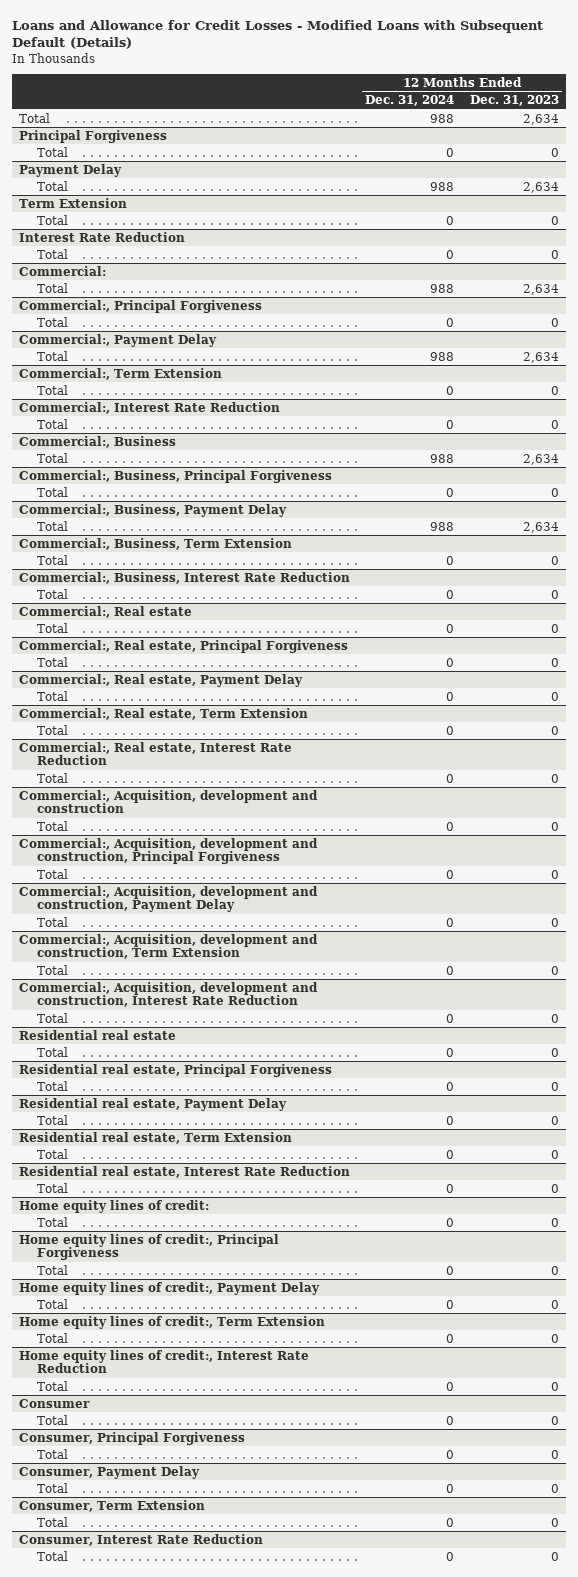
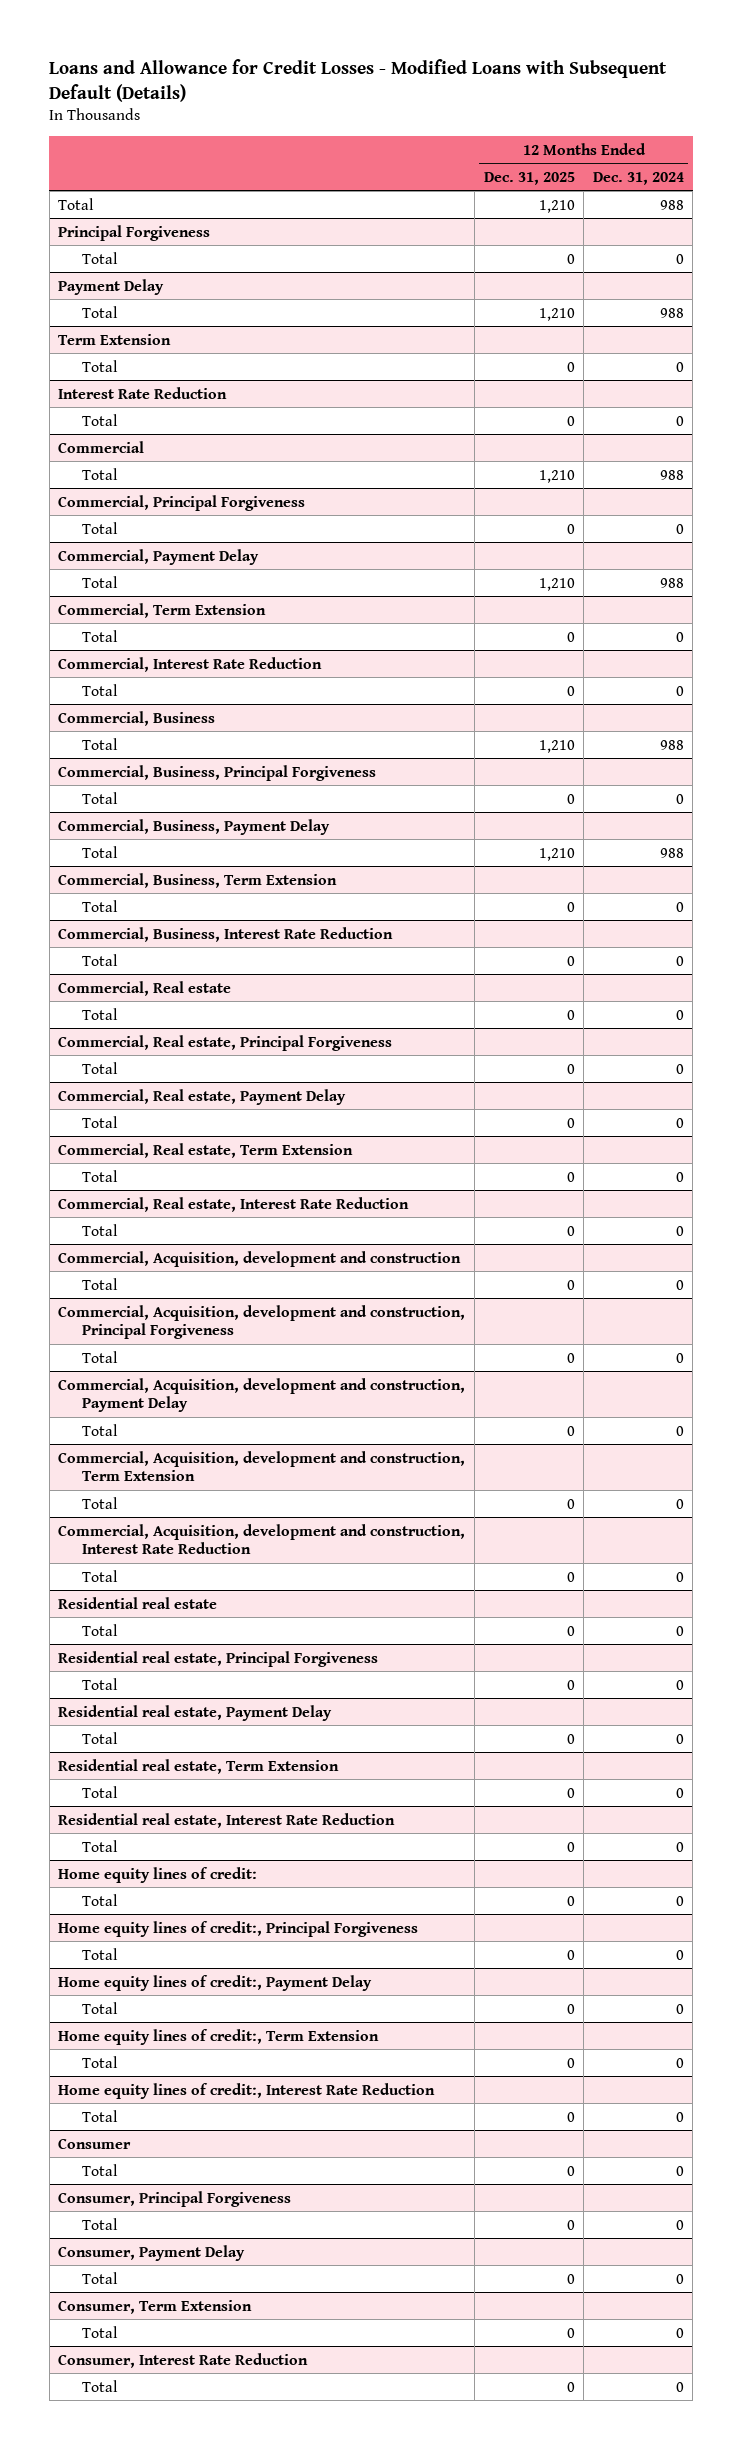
- | 12 Months Ended Dec. 31, 2024 | 12 Months Ended Dec. 31, 2023
+ | 12 Months Ended Dec. 31, 2025 | 12 Months Ended Dec. 31, 2024
- Commercial:
+ Commercial
- Commercial:, Principal Forgiveness
+ Commercial, Principal Forgiveness
- Commercial:, Payment Delay
+ Commercial, Payment Delay
- Commercial:, Term Extension
+ Commercial, Term Extension
- Commercial:, Interest Rate Reduction
+ Commercial, Interest Rate Reduction
- Commercial:, Business
+ Commercial, Business
- Commercial:, Business, Principal Forgiveness
+ Commercial, Business, Principal Forgiveness
- Commercial:, Business, Payment Delay
+ Commercial, Business, Payment Delay
- Commercial:, Business, Term Extension
+ Commercial, Business, Term Extension
- Commercial:, Business, Interest Rate Reduction
+ Commercial, Business, Interest Rate Reduction
- Commercial:, Real estate
+ Commercial, Real estate
- Commercial:, Real estate, Principal Forgiveness
+ Commercial, Real estate, Principal Forgiveness
- Commercial:, Real estate, Payment Delay
+ Commercial, Real estate, Payment Delay
- Commercial:, Real estate, Term Extension
+ Commercial, Real estate, Term Extension
- Commercial:, Real estate, Interest Rate Reduction
+ Commercial, Real estate, Interest Rate Reduction
- Commercial:, Acquisition, development and construction
+ Commercial, Acquisition, development and construction
- Commercial:, Acquisition, development and construction, Principal Forgiveness
+ Commercial, Acquisition, development and construction, Principal Forgiveness
- Commercial:, Acquisition, development and construction, Payment Delay
+ Commercial, Acquisition, development and construction, Payment Delay
- Commercial:, Acquisition, development and construction, Term Extension
+ Commercial, Acquisition, development and construction, Term Extension
- Commercial:, Acquisition, development and construction, Interest Rate Reduction
+ Commercial, Acquisition, development and construction, Interest Rate Reduction

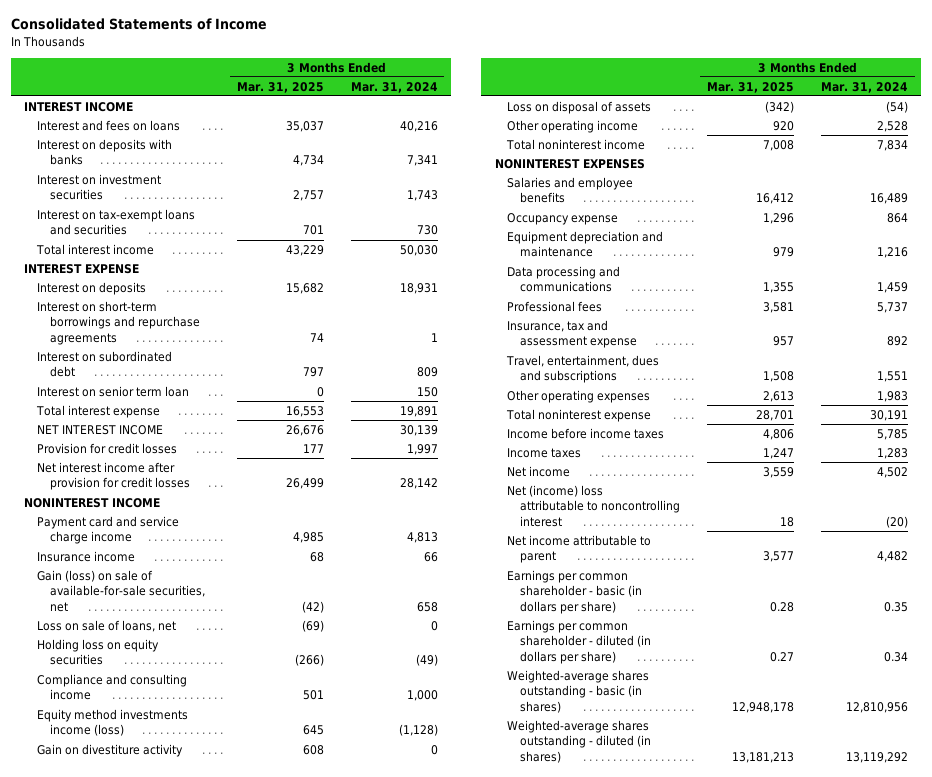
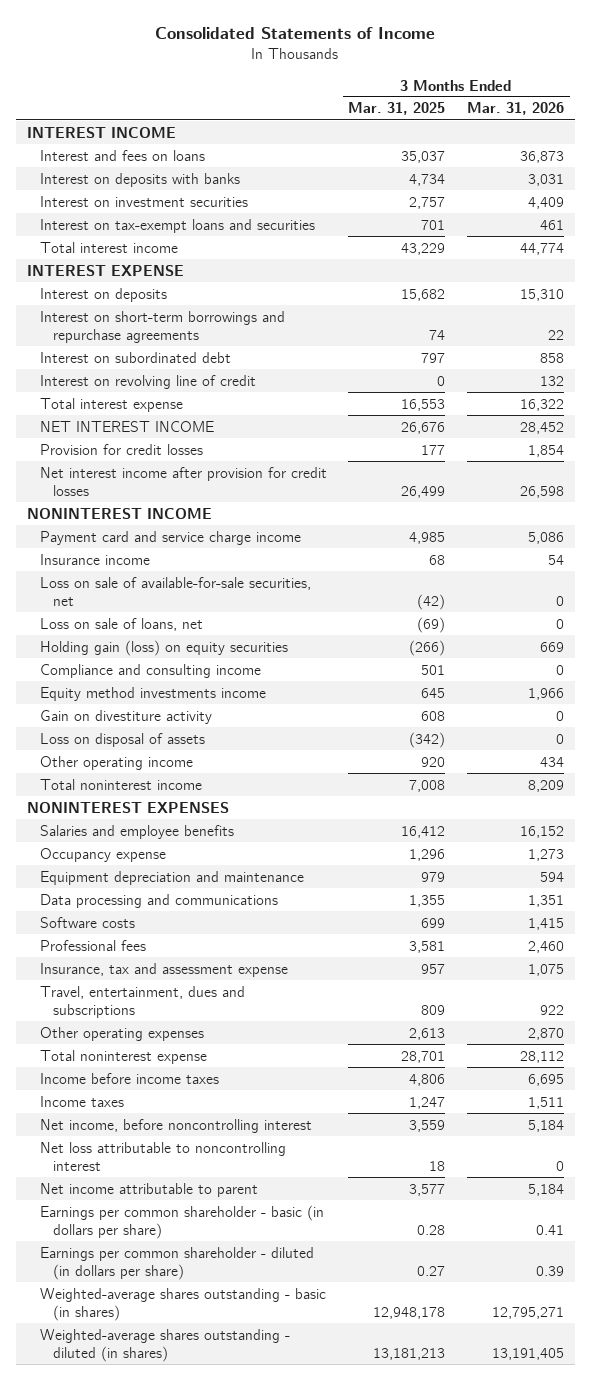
- | 3 Months Ended Mar. 31, 2025 | 3 Months Ended Mar. 31, 2024
+ | 3 Months Ended Mar. 31, 2025 | 3 Months Ended Mar. 31, 2026
- Interest on senior term loan | 0 | 150
+ Interest on revolving line of credit | 0 | 132
- Gain (loss) on sale of available-for-sale securities, net | (42) | 658
+ Loss on sale of available-for-sale securities, net | (42) | 0
- Holding loss on equity securities | (266) | (49)
+ Holding gain (loss) on equity securities | (266) | 669
- Equity method investments income (loss) | 645 | (1,128)
+ Equity method investments income | 645 | 1,966
+ Software costs | 699 | 1,415
- Travel, entertainment, dues and subscriptions | 1,508 | 1,551
+ Travel, entertainment, dues and subscriptions | 809 | 922
- Net income | 3,559 | 4,502
- Net (income) loss attributable to noncontrolling interest | 18 | (20)
+ Net income, before noncontrolling interest | 3,559 | 5,184
+ Net loss attributable to noncontrolling interest | 18 | 0

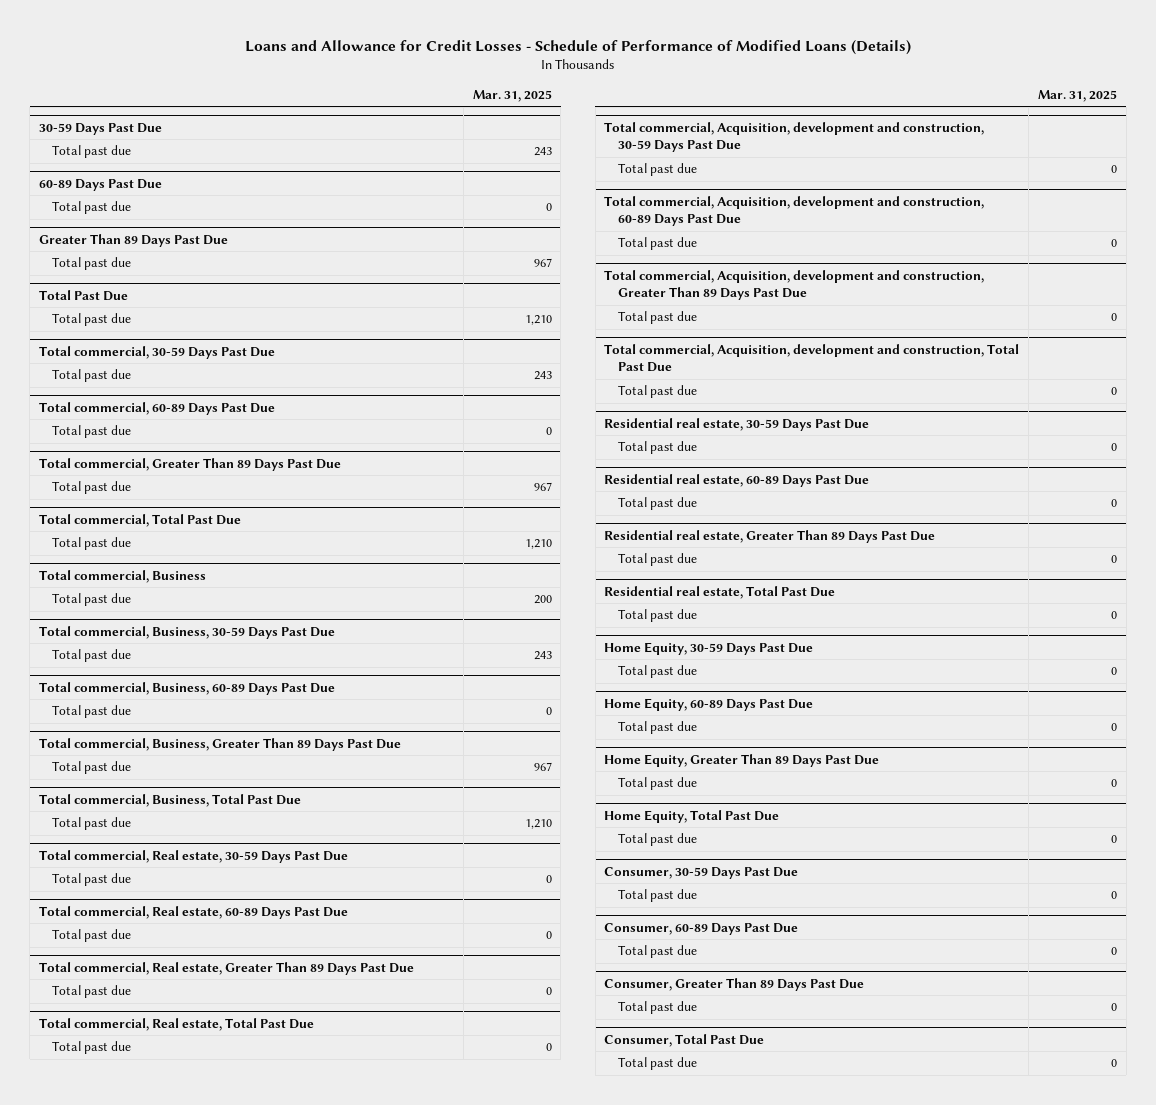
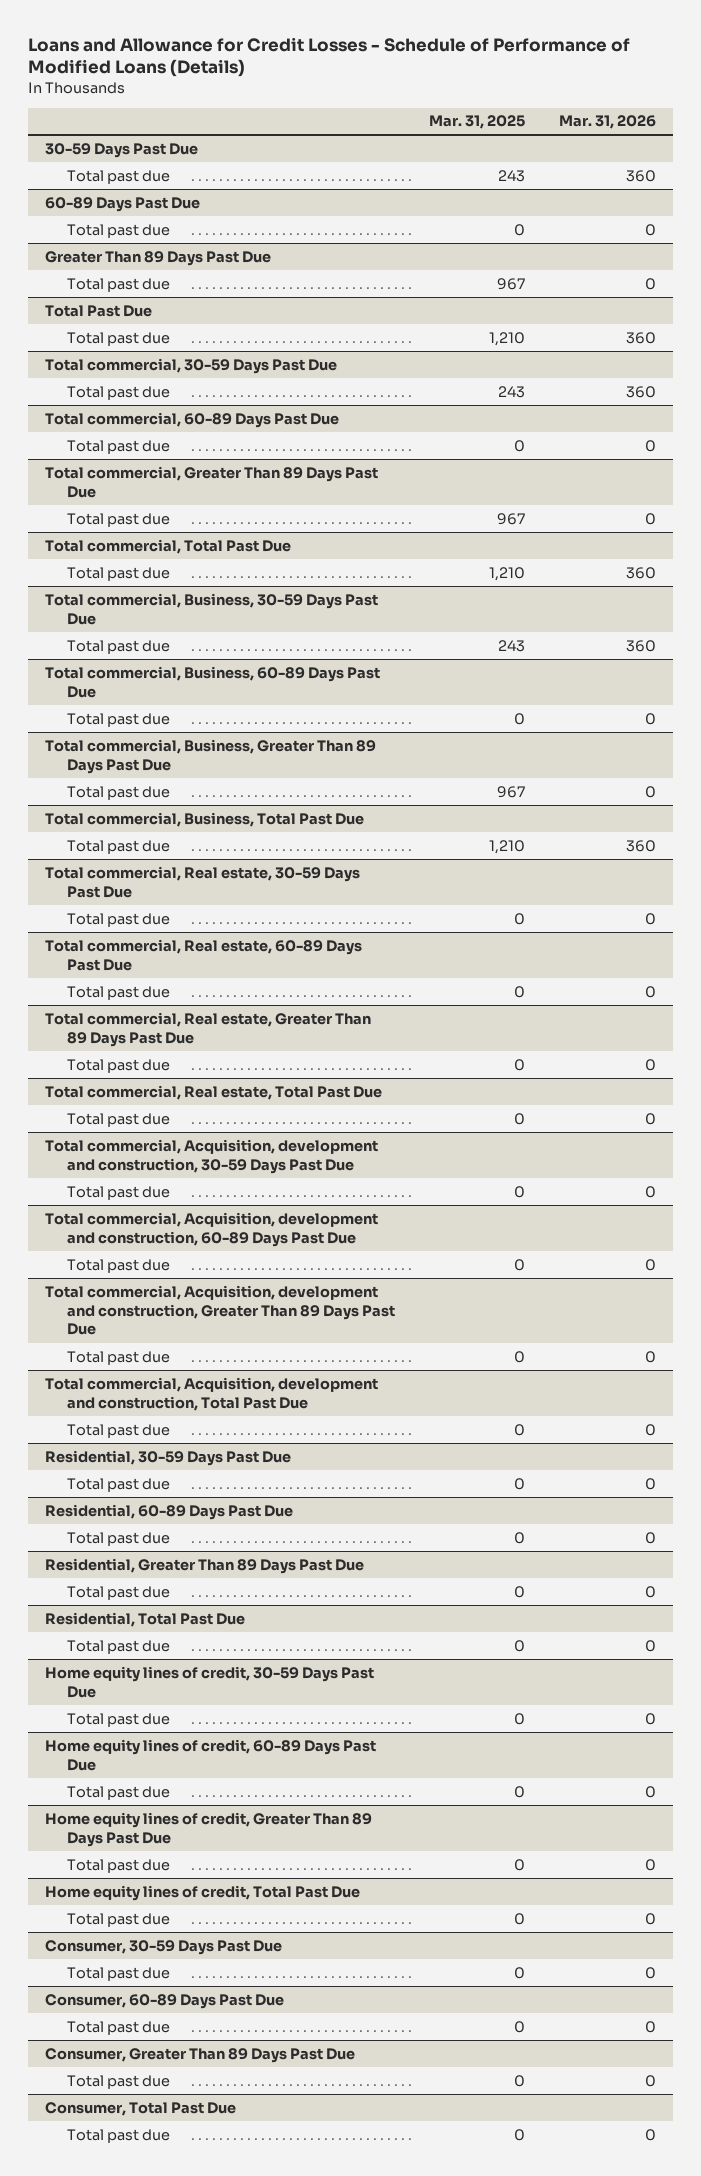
- | Mar. 31, 2025
+ | Mar. 31, 2025 | Mar. 31, 2026
- Total commercial, Business
- Total past due | 200
- Residential real estate, 30-59 Days Past Due
+ Residential, 30-59 Days Past Due
- Residential real estate, 60-89 Days Past Due
+ Residential, 60-89 Days Past Due
- Residential real estate, Greater Than 89 Days Past Due
+ Residential, Greater Than 89 Days Past Due
- Residential real estate, Total Past Due
+ Residential, Total Past Due
- Home Equity, 30-59 Days Past Due
+ Home equity lines of credit, 30-59 Days Past Due
- Home Equity, 60-89 Days Past Due
+ Home equity lines of credit, 60-89 Days Past Due
- Home Equity, Greater Than 89 Days Past Due
+ Home equity lines of credit, Greater Than 89 Days Past Due
- Home Equity, Total Past Due
+ Home equity lines of credit, Total Past Due

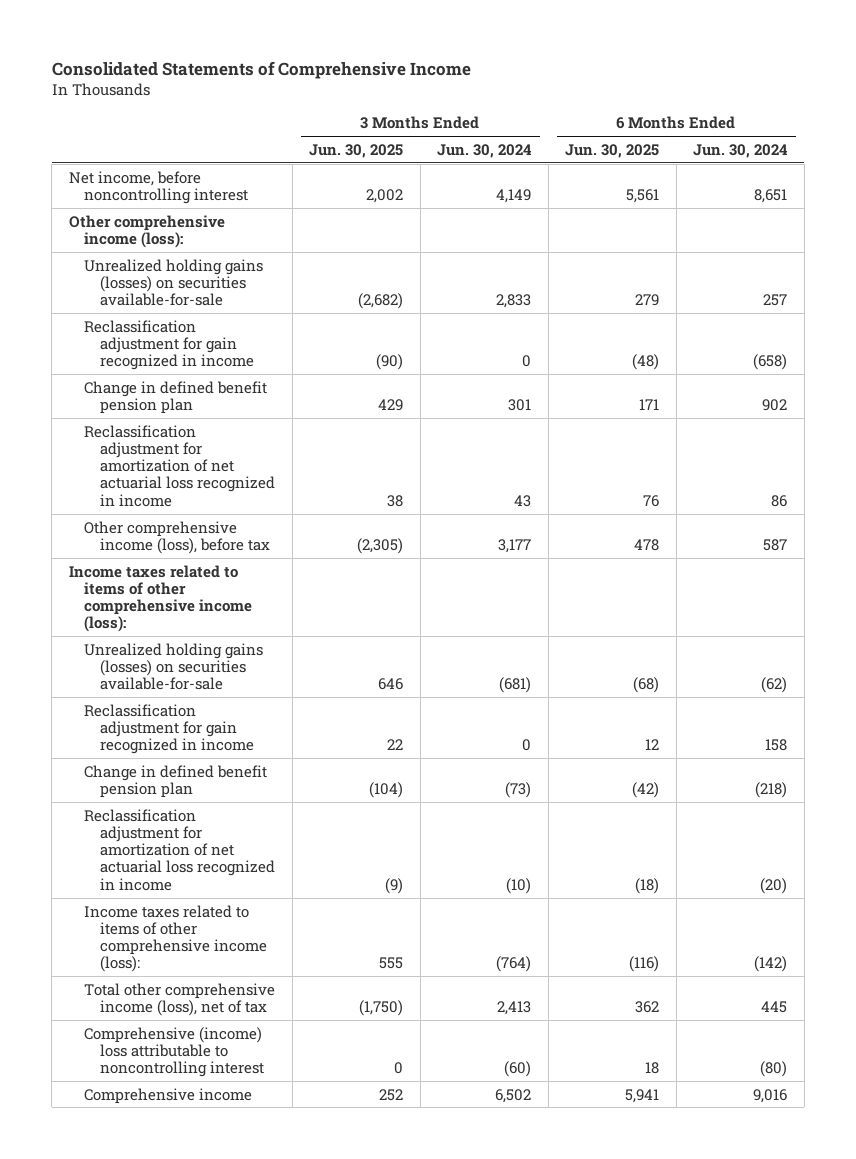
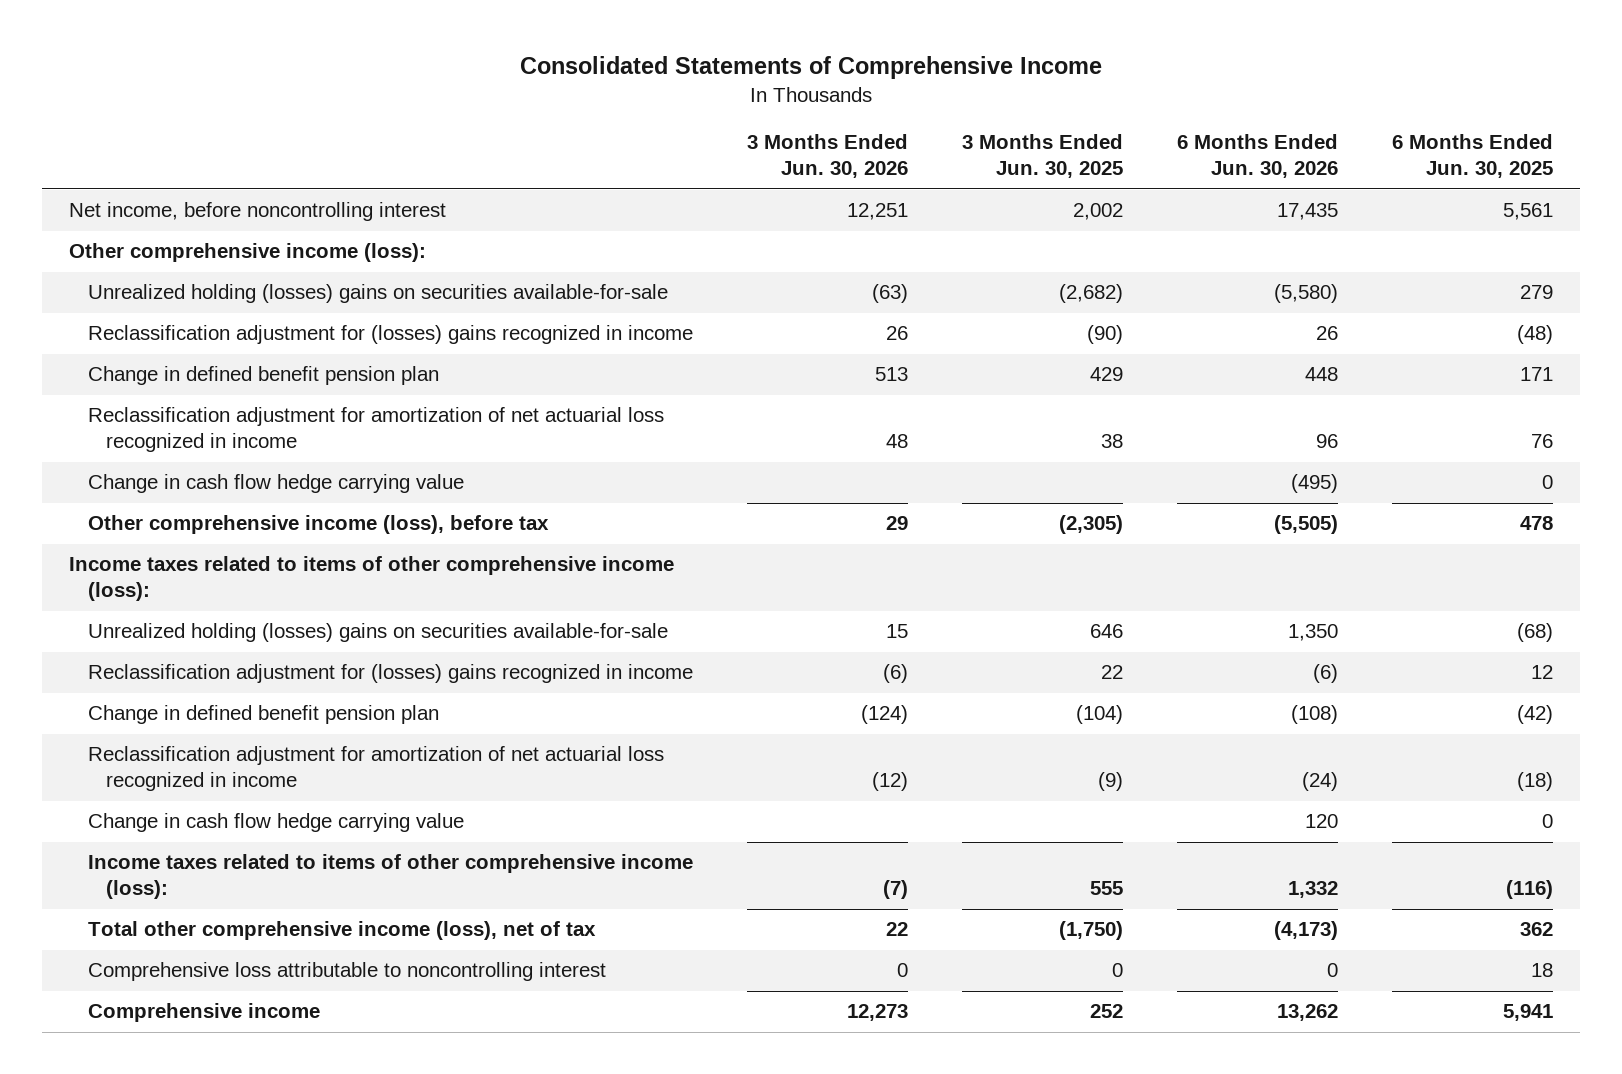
- | 3 Months Ended Jun. 30, 2025 | 3 Months Ended Jun. 30, 2024 | 6 Months Ended Jun. 30, 2025 | 6 Months Ended Jun. 30, 2024
+ | 3 Months Ended Jun. 30, 2026 | 3 Months Ended Jun. 30, 2025 | 6 Months Ended Jun. 30, 2026 | 6 Months Ended Jun. 30, 2025
- Unrealized holding gains (losses) on securities available-for-sale | (2,682) | 2,833 | 279 | 257
- Reclassification adjustment for gain recognized in income | (90) | 0 | (48) | (658)
+ Unrealized holding (losses) gains on securities available-for-sale | (63) | (2,682) | (5,580) | 279
+ Reclassification adjustment for (losses) gains recognized in income | 26 | (90) | 26 | (48)
+ Change in cash flow hedge carrying value | | | (495) | 0
- Unrealized holding gains (losses) on securities available-for-sale | 646 | (681) | (68) | (62)
- Reclassification adjustment for gain recognized in income | 22 | 0 | 12 | 158
+ Unrealized holding (losses) gains on securities available-for-sale | 15 | 646 | 1,350 | (68)
+ Reclassification adjustment for (losses) gains recognized in income | (6) | 22 | (6) | 12
+ Change in cash flow hedge carrying value | | | 120 | 0
- Comprehensive (income) loss attributable to noncontrolling interest | 0 | (60) | 18 | (80)
+ Comprehensive loss attributable to noncontrolling interest | 0 | 0 | 0 | 18

